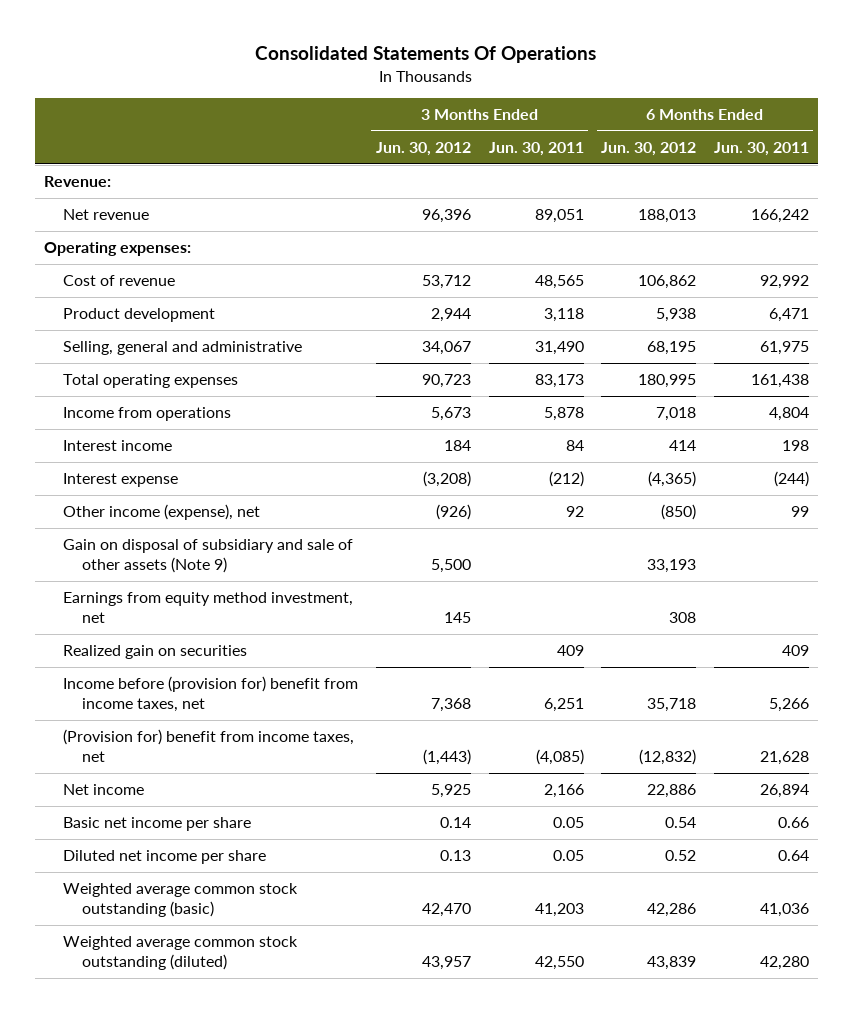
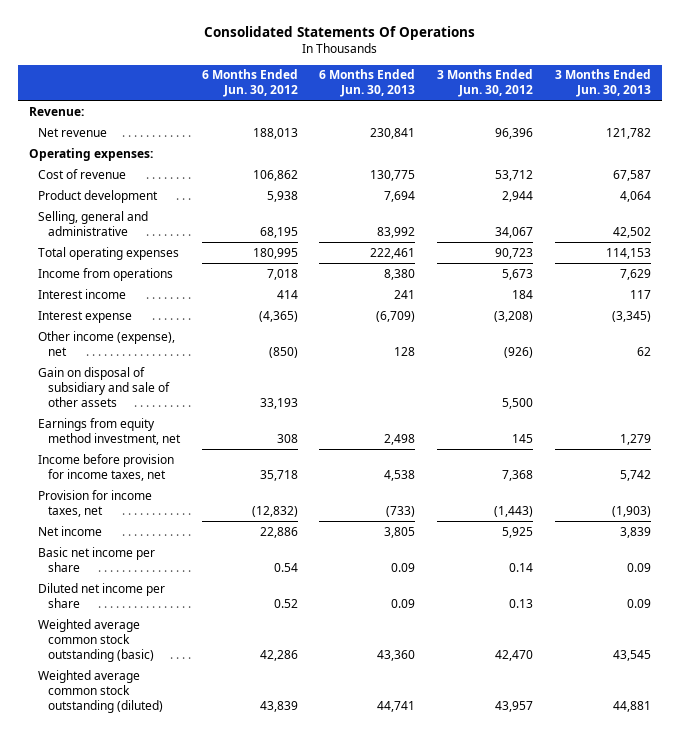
- | 3 Months Ended Jun. 30, 2012 | 3 Months Ended Jun. 30, 2011 | 6 Months Ended Jun. 30, 2012 | 6 Months Ended Jun. 30, 2011
+ | 6 Months Ended Jun. 30, 2012 | 6 Months Ended Jun. 30, 2013 | 3 Months Ended Jun. 30, 2012 | 3 Months Ended Jun. 30, 2013
- Gain on disposal of subsidiary and sale of other assets (Note 9) | 5,500 | | 33,193 |
+ Gain on disposal of subsidiary and sale of other assets | 33,193 | | 5,500 |
- Realized gain on securities | | 409 | | 409
- Income before (provision for) benefit from income taxes, net | 7,368 | 6,251 | 35,718 | 5,266
- (Provision for) benefit from income taxes, net | (1,443) | (4,085) | (12,832) | 21,628
+ Income before provision for income taxes, net | 35,718 | 4,538 | 7,368 | 5,742
+ Provision for income taxes, net | (12,832) | (733) | (1,443) | (1,903)

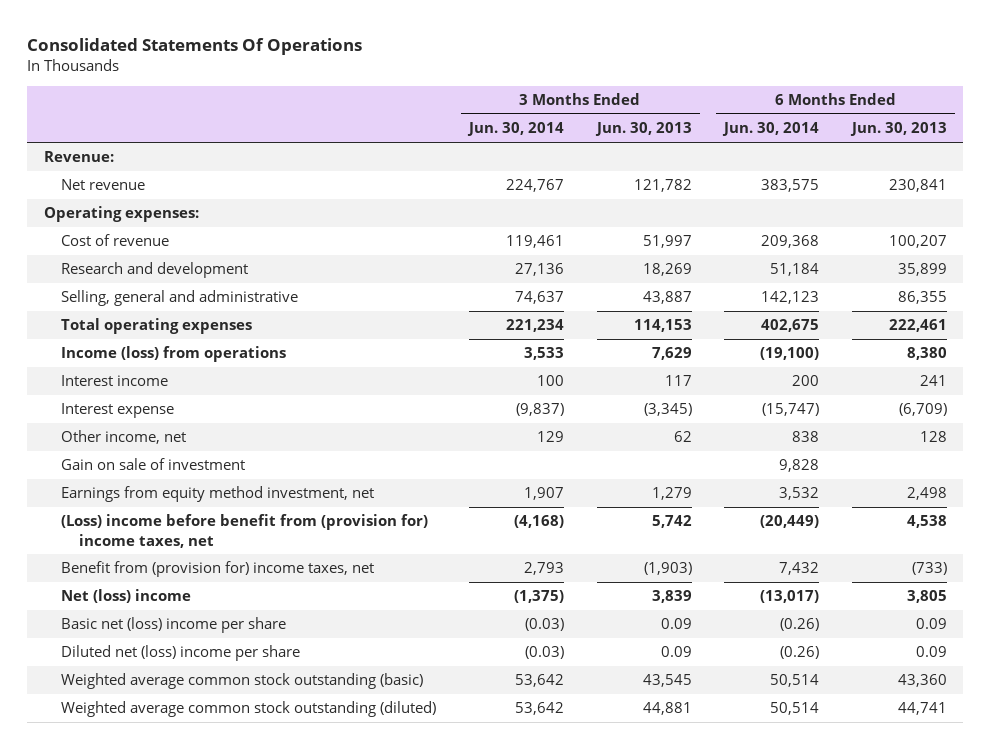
- | 6 Months Ended Jun. 30, 2012 | 6 Months Ended Jun. 30, 2013 | 3 Months Ended Jun. 30, 2012 | 3 Months Ended Jun. 30, 2013
+ | 3 Months Ended Jun. 30, 2014 | 3 Months Ended Jun. 30, 2013 | 6 Months Ended Jun. 30, 2014 | 6 Months Ended Jun. 30, 2013
- Cost of revenue | 106,862 | 130,775 | 53,712 | 67,587
- Product development | 5,938 | 7,694 | 2,944 | 4,064
- Selling, general and administrative | 68,195 | 83,992 | 34,067 | 42,502
+ Cost of revenue | 119,461 | 51,997 | 209,368 | 100,207
+ Research and development | 27,136 | 18,269 | 51,184 | 35,899
+ Selling, general and administrative | 74,637 | 43,887 | 142,123 | 86,355
- Income from operations | 7,018 | 8,380 | 5,673 | 7,629
+ Income (loss) from operations | 3,533 | 7,629 | (19,100) | 8,380
- Other income (expense), net | (850) | 128 | (926) | 62
- Gain on disposal of subsidiary and sale of other assets | 33,193 | | 5,500 |
+ Other income, net | 129 | 62 | 838 | 128
+ Gain on sale of investment | | | 9,828 |
- Income before provision for income taxes, net | 35,718 | 4,538 | 7,368 | 5,742
- Provision for income taxes, net | (12,832) | (733) | (1,443) | (1,903)
- Net income | 22,886 | 3,805 | 5,925 | 3,839
- Basic net income per share | 0.54 | 0.09 | 0.14 | 0.09
- Diluted net income per share | 0.52 | 0.09 | 0.13 | 0.09
+ (Loss) income before benefit from (provision for) income taxes, net | (4,168) | 5,742 | (20,449) | 4,538
+ Benefit from (provision for) income taxes, net | 2,793 | (1,903) | 7,432 | (733)
+ Net (loss) income | (1,375) | 3,839 | (13,017) | 3,805
+ Basic net (loss) income per share | (0.03) | 0.09 | (0.26) | 0.09
+ Diluted net (loss) income per share | (0.03) | 0.09 | (0.26) | 0.09

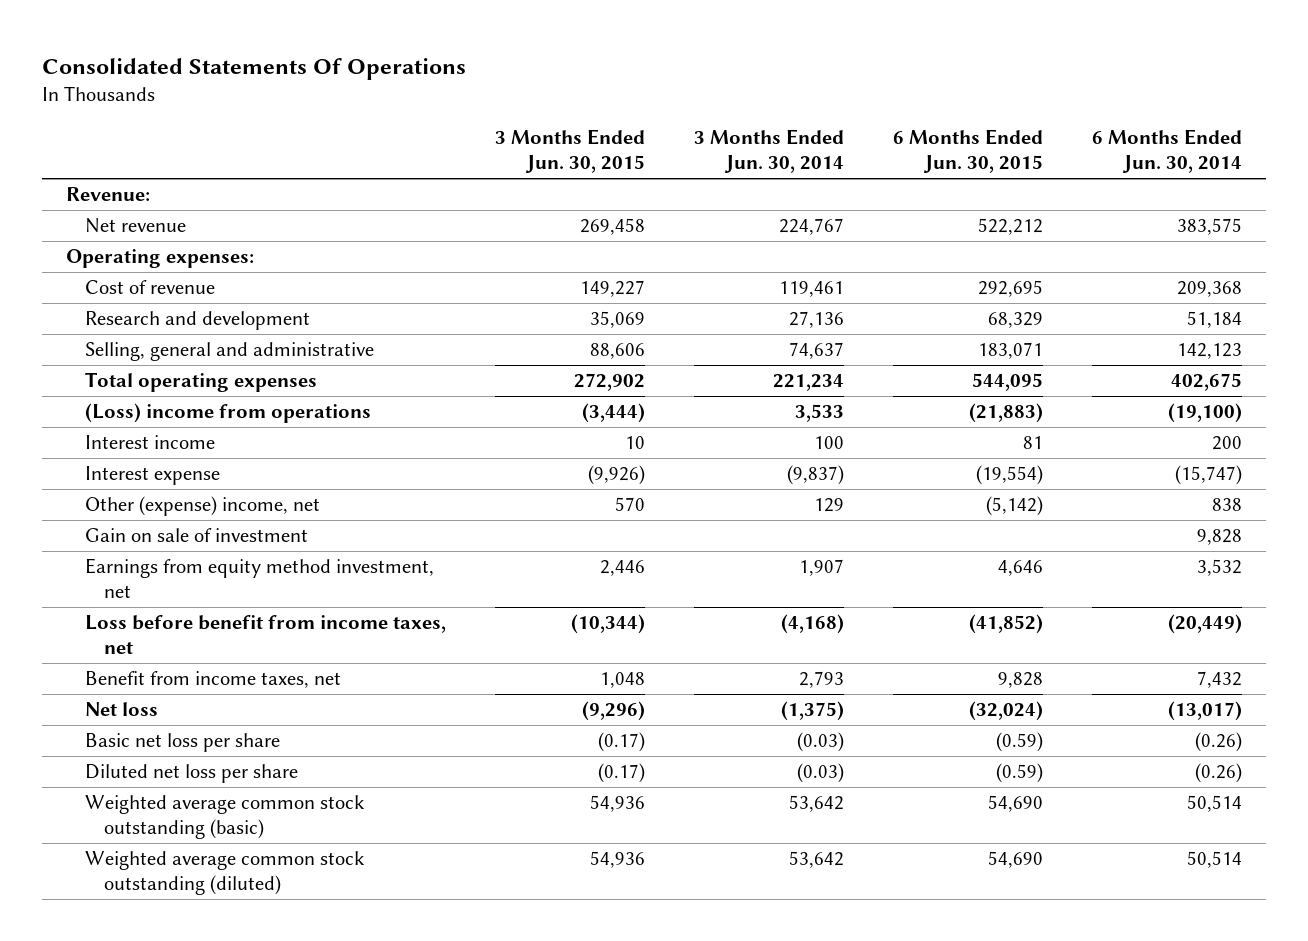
- | 3 Months Ended Jun. 30, 2014 | 3 Months Ended Jun. 30, 2013 | 6 Months Ended Jun. 30, 2014 | 6 Months Ended Jun. 30, 2013
+ | 3 Months Ended Jun. 30, 2015 | 3 Months Ended Jun. 30, 2014 | 6 Months Ended Jun. 30, 2015 | 6 Months Ended Jun. 30, 2014
- Income (loss) from operations | 3,533 | 7,629 | (19,100) | 8,380
+ (Loss) income from operations | (3,444) | 3,533 | (21,883) | (19,100)
- Other income, net | 129 | 62 | 838 | 128
+ Other (expense) income, net | 570 | 129 | (5,142) | 838
- (Loss) income before benefit from (provision for) income taxes, net | (4,168) | 5,742 | (20,449) | 4,538
- Benefit from (provision for) income taxes, net | 2,793 | (1,903) | 7,432 | (733)
- Net (loss) income | (1,375) | 3,839 | (13,017) | 3,805
- Basic net (loss) income per share | (0.03) | 0.09 | (0.26) | 0.09
- Diluted net (loss) income per share | (0.03) | 0.09 | (0.26) | 0.09
+ Loss before benefit from income taxes, net | (10,344) | (4,168) | (41,852) | (20,449)
+ Benefit from income taxes, net | 1,048 | 2,793 | 9,828 | 7,432
+ Net loss | (9,296) | (1,375) | (32,024) | (13,017)
+ Basic net loss per share | (0.17) | (0.03) | (0.59) | (0.26)
+ Diluted net loss per share | (0.17) | (0.03) | (0.59) | (0.26)

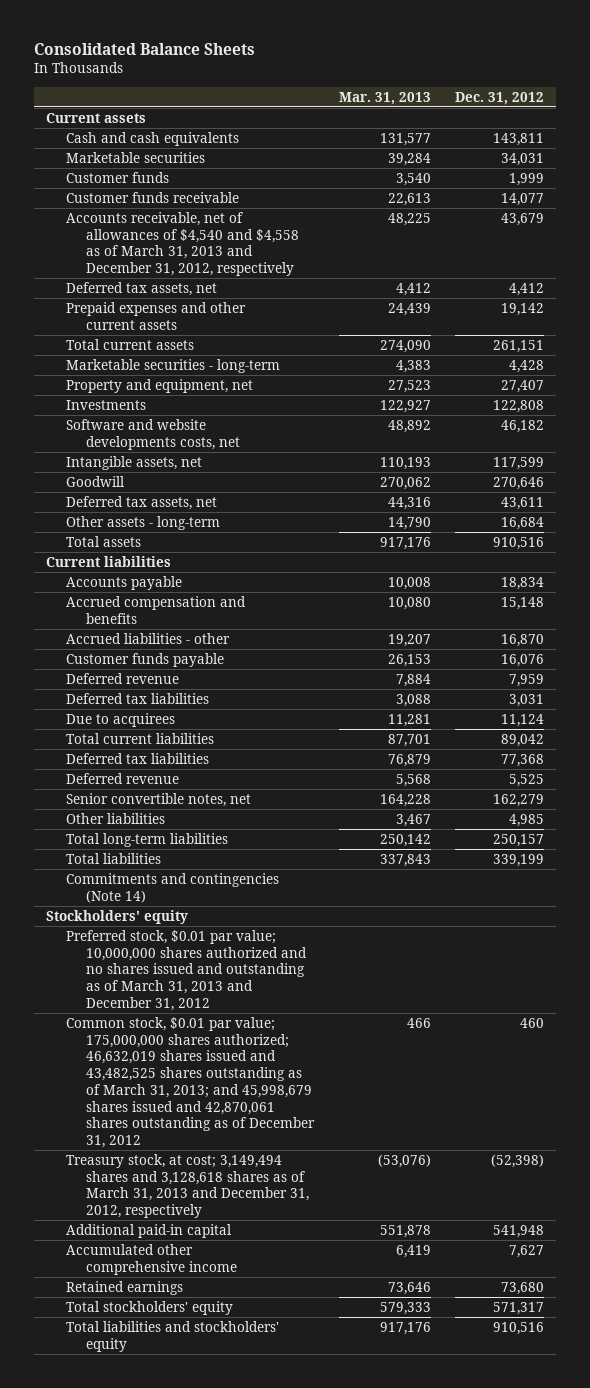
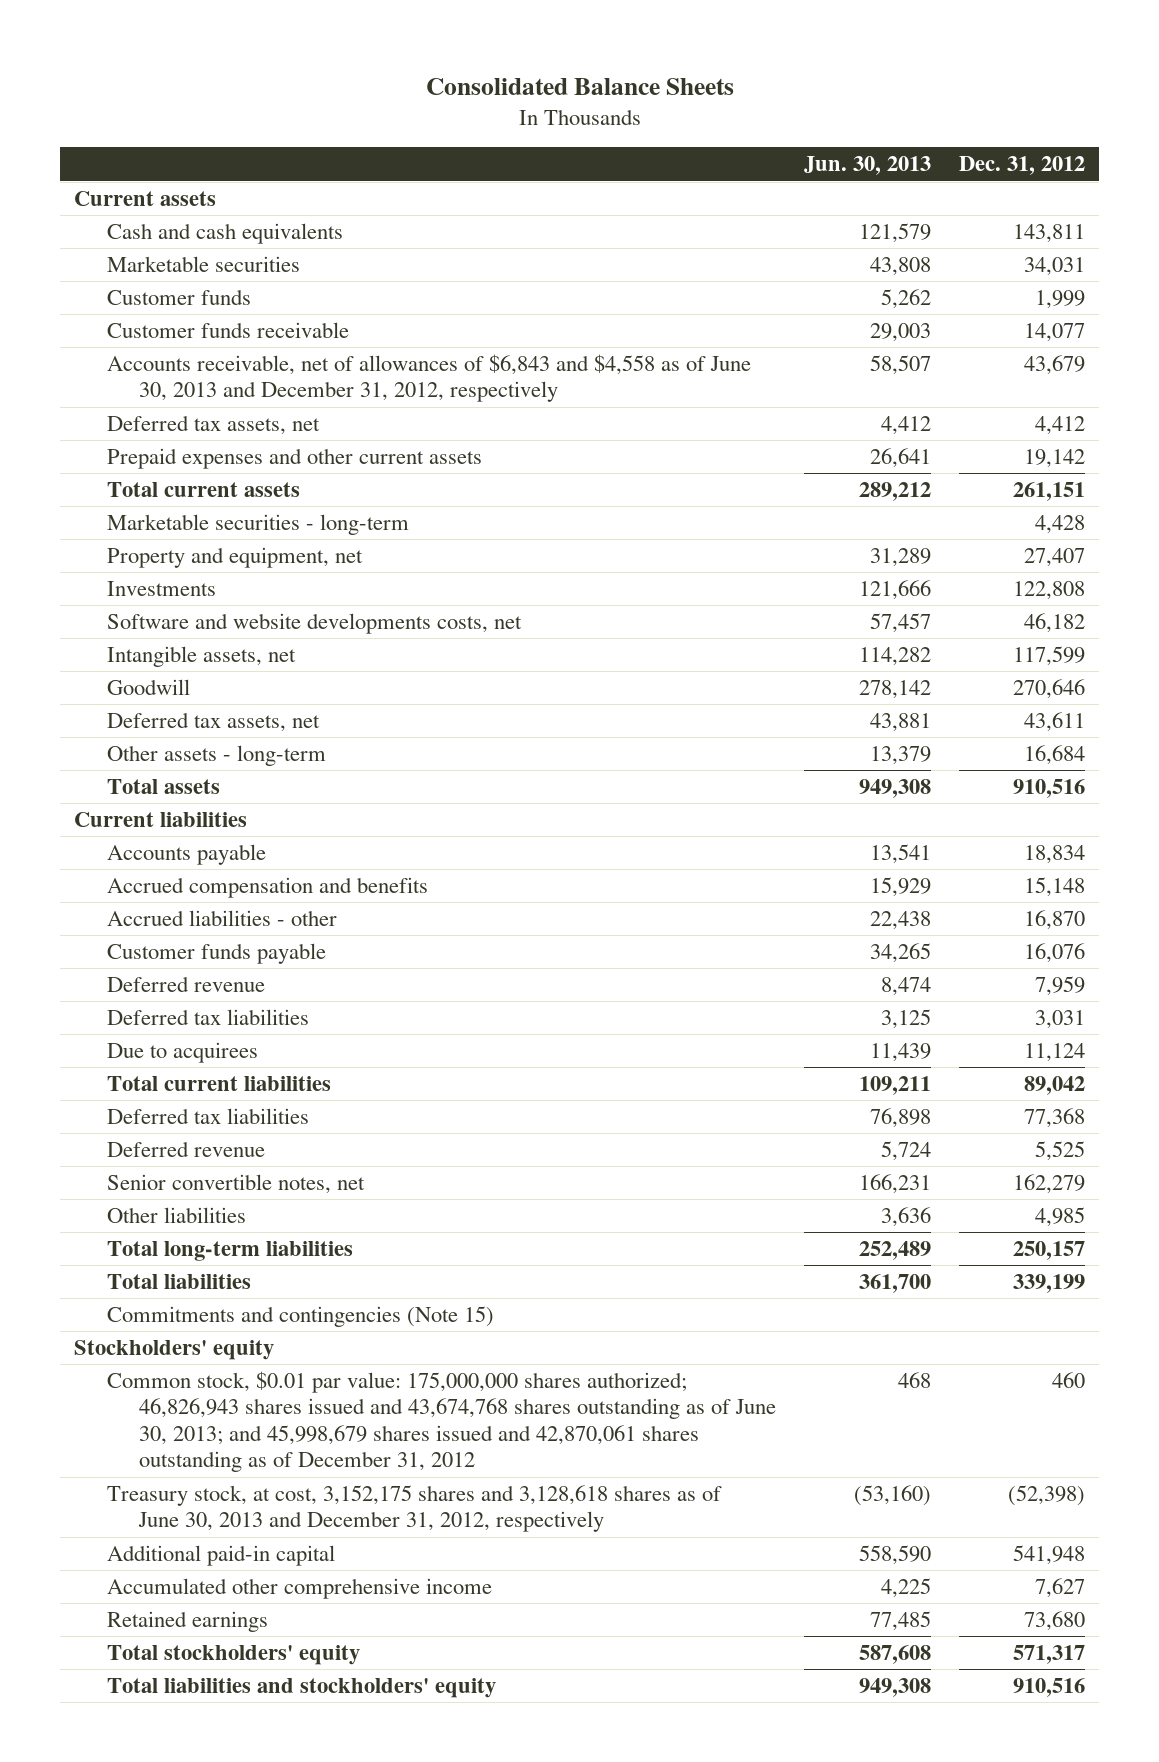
- | Mar. 31, 2013 | Dec. 31, 2012
+ | Jun. 30, 2013 | Dec. 31, 2012
- Accounts receivable, net of allowances of $4,540 and $4,558 as of March 31, 2013 and December 31, 2012, respectively | 48,225 | 43,679
+ Accounts receivable, net of allowances of $6,843 and $4,558 as of June 30, 2013 and December 31, 2012, respectively | 58,507 | 43,679
- Commitments and contingencies (Note 14)
+ Commitments and contingencies (Note 15)
- Preferred stock, $0.01 par value; 10,000,000 shares authorized and no shares issued and outstanding as of March 31, 2013 and December 31, 2012
- Common stock, $0.01 par value; 175,000,000 shares authorized; 46,632,019 shares issued and 43,482,525 shares outstanding as of March 31, 2013; and 45,998,679 shares issued and 42,870,061 shares outstanding as of December 31, 2012 | 466 | 460
- Treasury stock, at cost; 3,149,494 shares and 3,128,618 shares as of March 31, 2013 and December 31, 2012, respectively | (53,076) | (52,398)
+ Common stock, $0.01 par value: 175,000,000 shares authorized; 46,826,943 shares issued and 43,674,768 shares outstanding as of June 30, 2013; and 45,998,679 shares issued and 42,870,061 shares outstanding as of December 31, 2012 | 468 | 460
+ Treasury stock, at cost, 3,152,175 shares and 3,128,618 shares as of June 30, 2013 and December 31, 2012, respectively | (53,160) | (52,398)

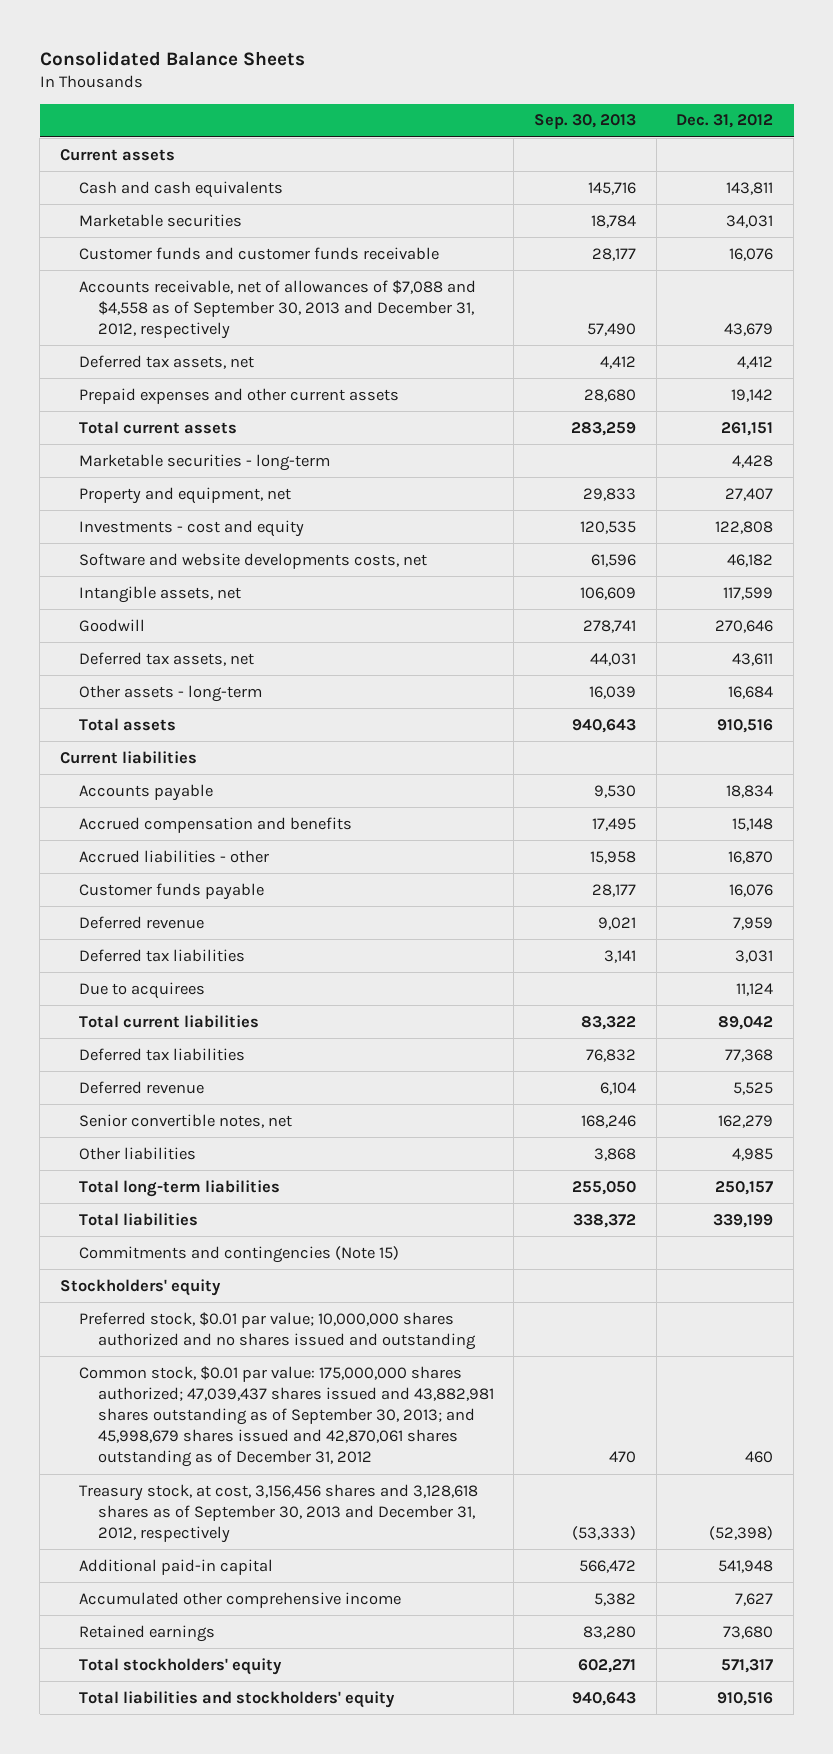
- | Jun. 30, 2013 | Dec. 31, 2012
+ | Sep. 30, 2013 | Dec. 31, 2012
- Customer funds | 5,262 | 1,999
- Customer funds receivable | 29,003 | 14,077
- Accounts receivable, net of allowances of $6,843 and $4,558 as of June 30, 2013 and December 31, 2012, respectively | 58,507 | 43,679
+ Customer funds and customer funds receivable | 28,177 | 16,076
+ Accounts receivable, net of allowances of $7,088 and $4,558 as of September 30, 2013 and December 31, 2012, respectively | 57,490 | 43,679
- Investments | 121,666 | 122,808
+ Investments - cost and equity | 120,535 | 122,808
- Common stock, $0.01 par value: 175,000,000 shares authorized; 46,826,943 shares issued and 43,674,768 shares outstanding as of June 30, 2013; and 45,998,679 shares issued and 42,870,061 shares outstanding as of December 31, 2012 | 468 | 460
- Treasury stock, at cost, 3,152,175 shares and 3,128,618 shares as of June 30, 2013 and December 31, 2012, respectively | (53,160) | (52,398)
+ Preferred stock, $0.01 par value; 10,000,000 shares authorized and no shares issued and outstanding
+ Common stock, $0.01 par value: 175,000,000 shares authorized; 47,039,437 shares issued and 43,882,981 shares outstanding as of September 30, 2013; and 45,998,679 shares issued and 42,870,061 shares outstanding as of December 31, 2012 | 470 | 460
+ Treasury stock, at cost, 3,156,456 shares and 3,128,618 shares as of September 30, 2013 and December 31, 2012, respectively | (53,333) | (52,398)

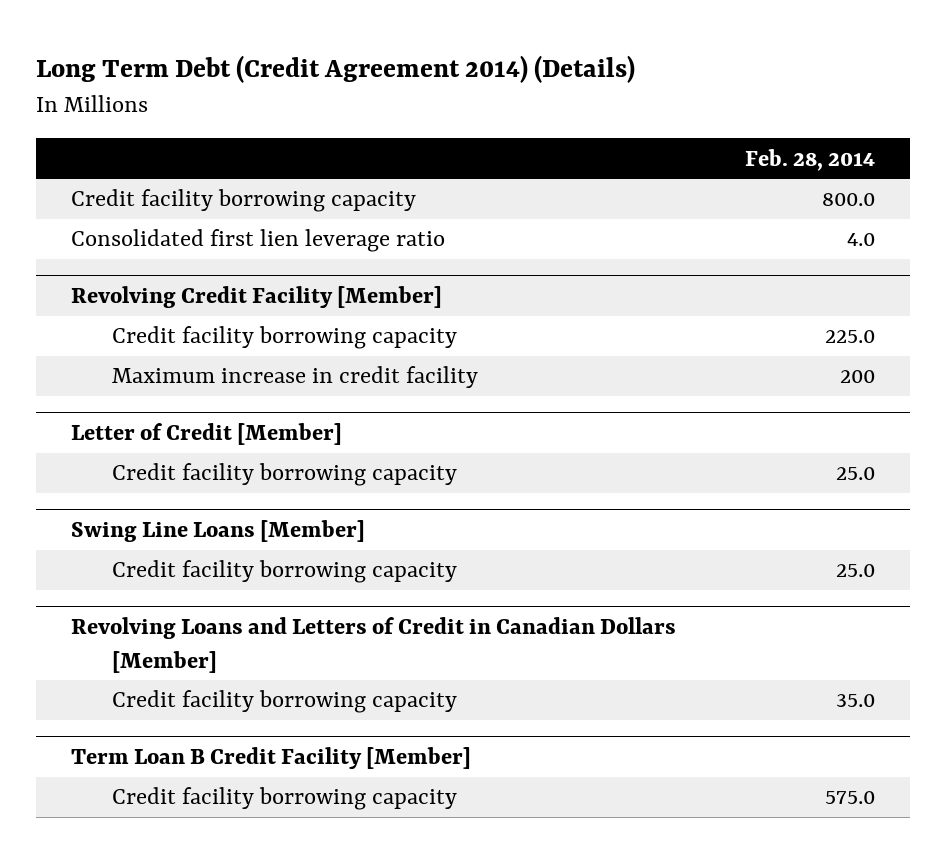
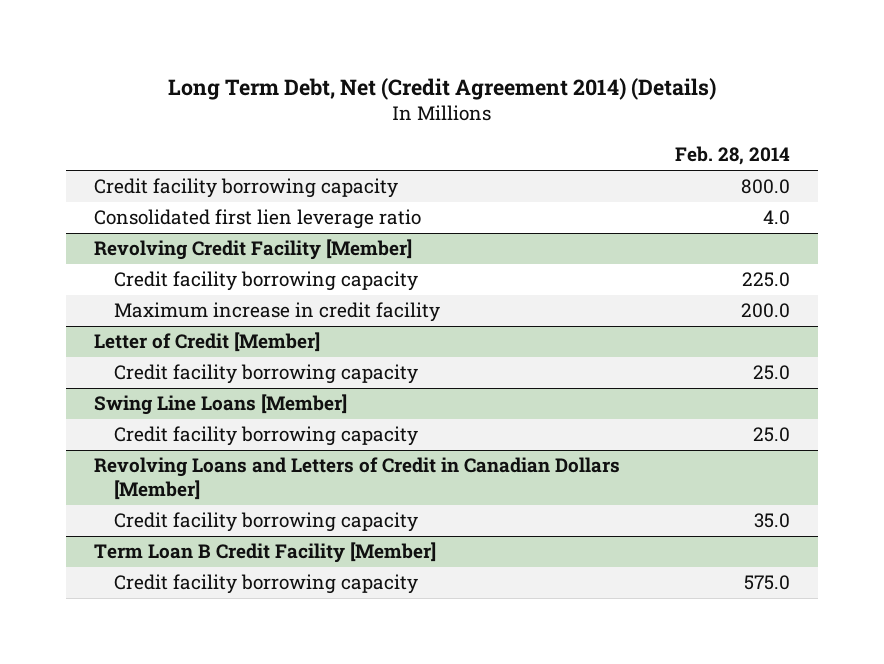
- Long Term Debt (Credit Agreement 2014) (Details)
+ Long Term Debt, Net (Credit Agreement 2014) (Details)
@ Revolving Credit Facility [Member]
- Maximum increase in credit facility | 200
+ Maximum increase in credit facility | 200.0

